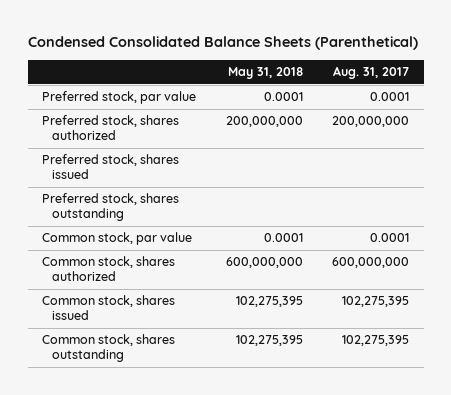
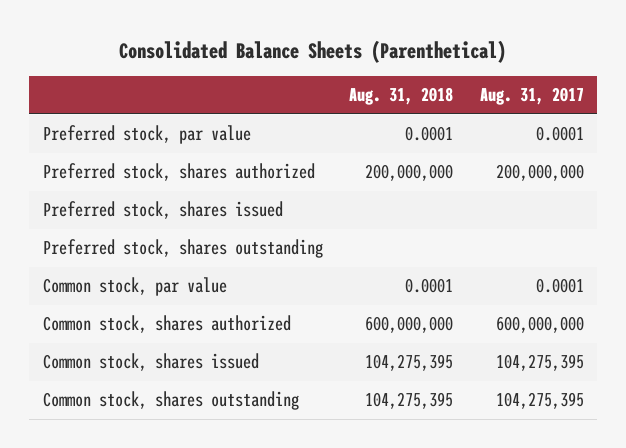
- Condensed Consolidated Balance Sheets (Parenthetical)
+ Consolidated Balance Sheets (Parenthetical)
- | May 31, 2018 | Aug. 31, 2017
+ | Aug. 31, 2018 | Aug. 31, 2017
- Common stock, shares issued | 102,275,395 | 102,275,395
- Common stock, shares outstanding | 102,275,395 | 102,275,395
+ Common stock, shares issued | 104,275,395 | 104,275,395
+ Common stock, shares outstanding | 104,275,395 | 104,275,395

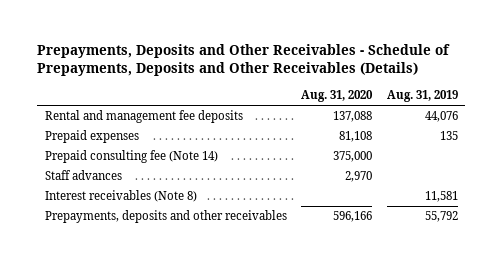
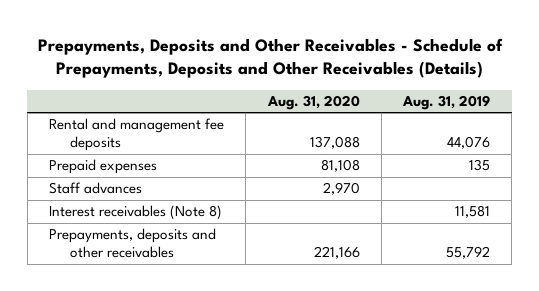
- Prepaid consulting fee (Note 14) | 375,000 |
- Prepayments, deposits and other receivables | 596,166 | 55,792
+ Prepayments, deposits and other receivables | 221,166 | 55,792

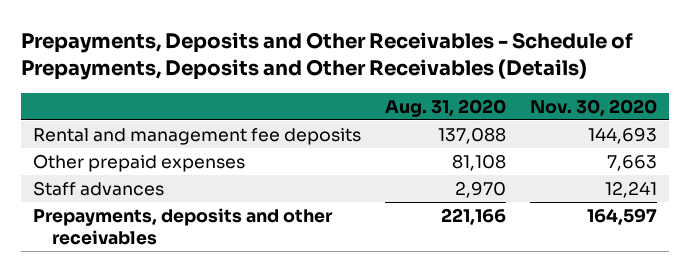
- | Aug. 31, 2020 | Aug. 31, 2019
+ | Aug. 31, 2020 | Nov. 30, 2020
- Prepaid expenses | 81,108 | 135
+ Other prepaid expenses | 81,108 | 7,663
- Interest receivables (Note 8) | | 11,581

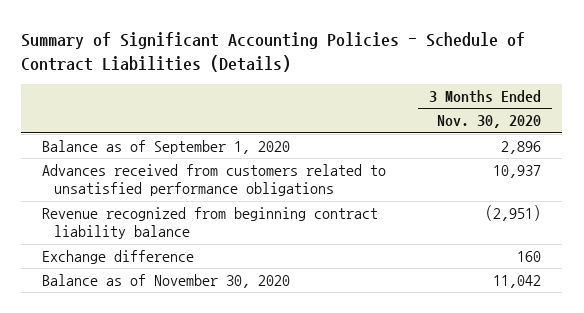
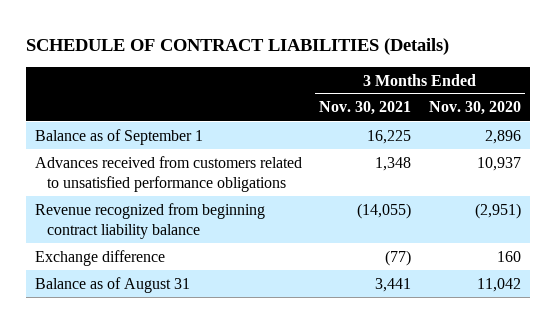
- Summary of Significant Accounting Policies - Schedule of Contract Liabilities (Details)
+ SCHEDULE OF CONTRACT LIABILITIES (Details)
- | 3 Months Ended Nov. 30, 2020
+ | 3 Months Ended Nov. 30, 2021 | 3 Months Ended Nov. 30, 2020
- Balance as of September 1, 2020 | 2,896
+ Balance as of September 1 | 16,225 | 2,896
- Balance as of November 30, 2020 | 11,042
+ Balance as of August 31 | 3,441 | 11,042

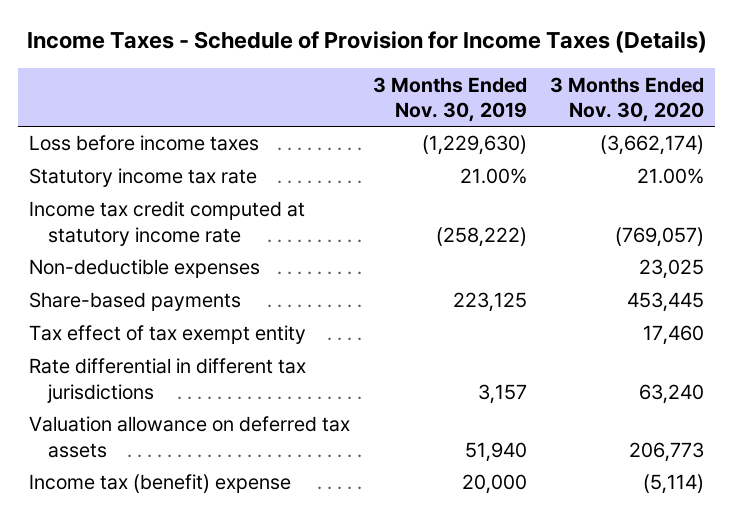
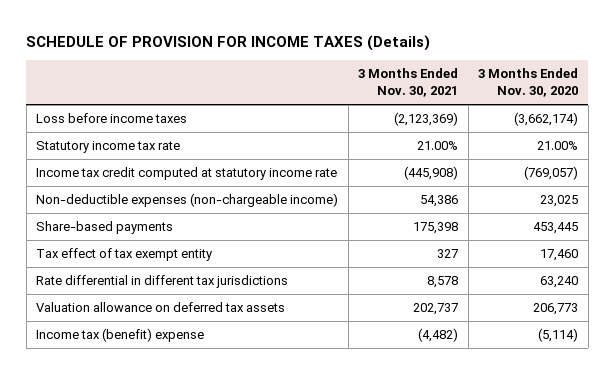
- Income Taxes - Schedule of Provision for Income Taxes (Details)
+ SCHEDULE OF PROVISION FOR INCOME TAXES (Details)
- | 3 Months Ended Nov. 30, 2019 | 3 Months Ended Nov. 30, 2020
+ | 3 Months Ended Nov. 30, 2021 | 3 Months Ended Nov. 30, 2020
- Non-deductible expenses | | 23,025
+ Non-deductible expenses (non-chargeable income) | 54,386 | 23,025

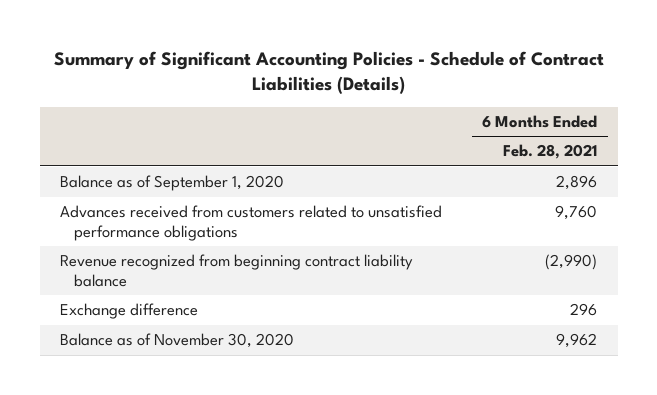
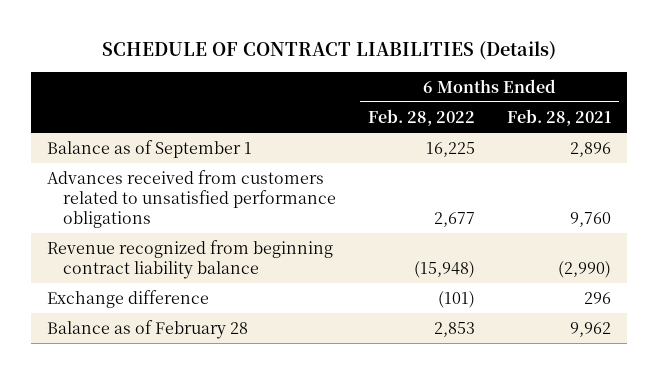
- Summary of Significant Accounting Policies - Schedule of Contract Liabilities (Details)
+ SCHEDULE OF CONTRACT LIABILITIES (Details)
- | 6 Months Ended Feb. 28, 2021
+ | 6 Months Ended Feb. 28, 2022 | 6 Months Ended Feb. 28, 2021
- Balance as of September 1, 2020 | 2,896
+ Balance as of September 1 | 16,225 | 2,896
- Balance as of November 30, 2020 | 9,962
+ Balance as of February 28 | 2,853 | 9,962

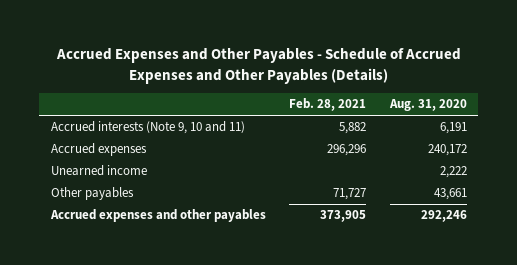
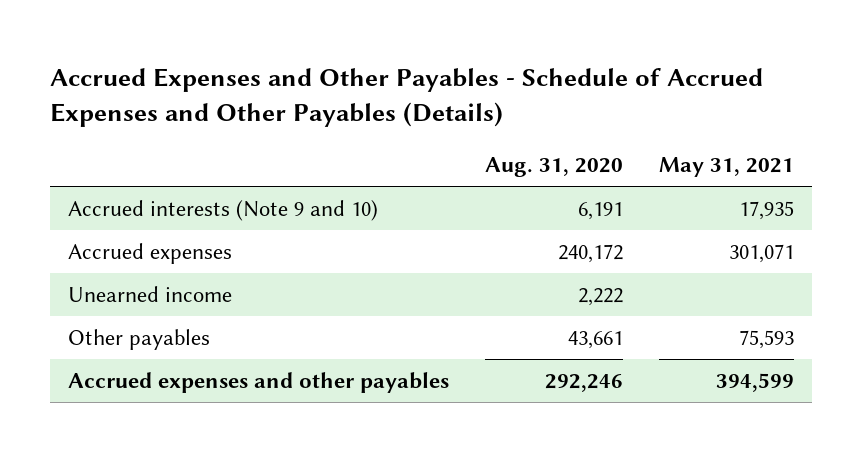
- | Feb. 28, 2021 | Aug. 31, 2020
+ | Aug. 31, 2020 | May 31, 2021
- Accrued interests (Note 9, 10 and 11) | 5,882 | 6,191
+ Accrued interests (Note 9 and 10) | 6,191 | 17,935

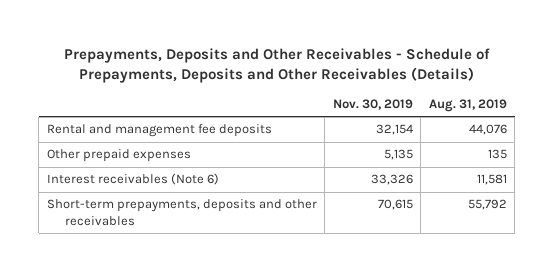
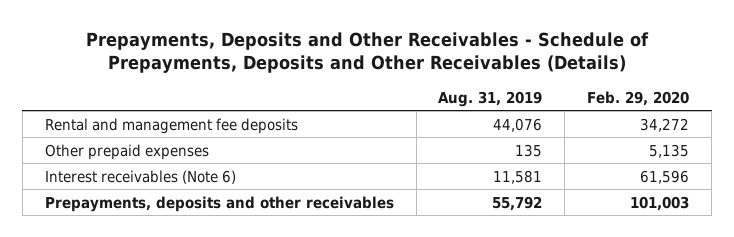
- | Nov. 30, 2019 | Aug. 31, 2019
+ | Aug. 31, 2019 | Feb. 29, 2020
- Short-term prepayments, deposits and other receivables | 70,615 | 55,792
+ Prepayments, deposits and other receivables | 55,792 | 101,003

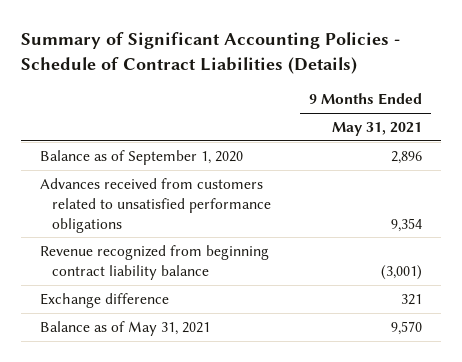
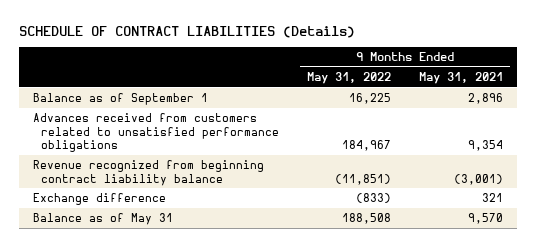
- Summary of Significant Accounting Policies - Schedule of Contract Liabilities (Details)
+ SCHEDULE OF CONTRACT LIABILITIES (Details)
- | 9 Months Ended May 31, 2021
+ | 9 Months Ended May 31, 2022 | 9 Months Ended May 31, 2021
- Balance as of September 1, 2020 | 2,896
+ Balance as of September 1 | 16,225 | 2,896
- Balance as of May 31, 2021 | 9,570
+ Balance as of May 31 | 188,508 | 9,570

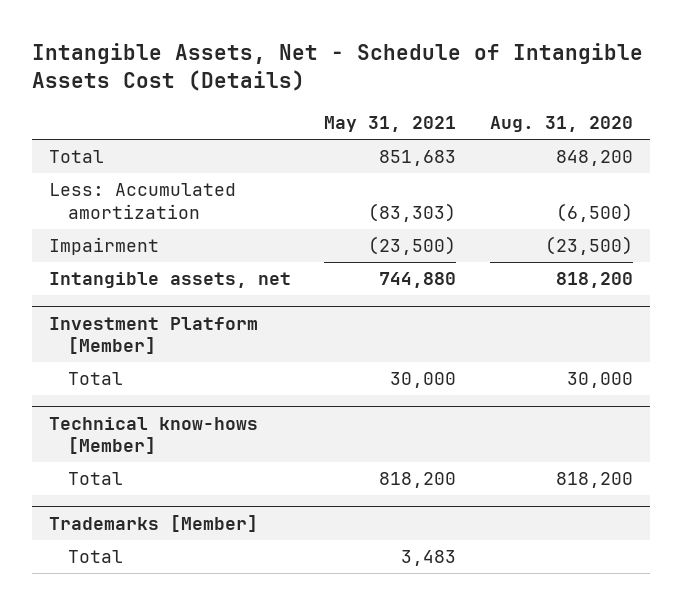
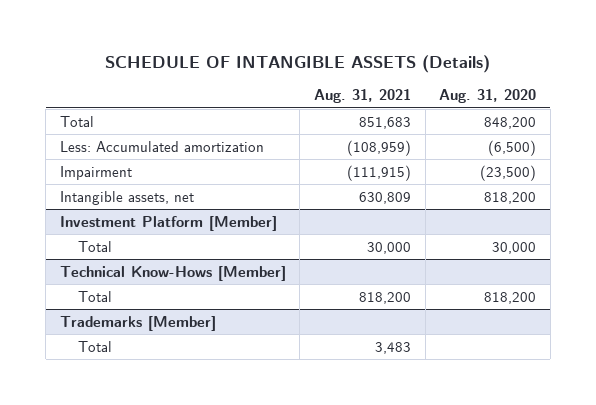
- Intangible Assets, Net - Schedule of Intangible Assets Cost (Details)
+ SCHEDULE OF INTANGIBLE ASSETS (Details)
- | May 31, 2021 | Aug. 31, 2020
+ | Aug. 31, 2021 | Aug. 31, 2020
- Technical know-hows [Member]
+ Technical Know-Hows [Member]

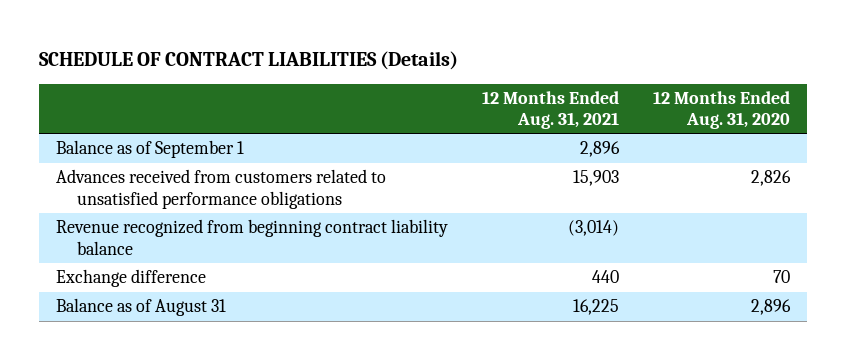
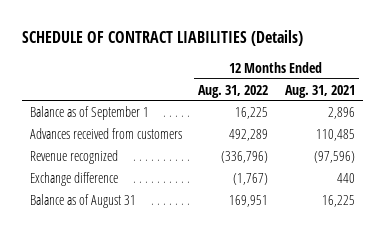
- | 12 Months Ended Aug. 31, 2021 | 12 Months Ended Aug. 31, 2020
+ | 12 Months Ended Aug. 31, 2022 | 12 Months Ended Aug. 31, 2021
- Advances received from customers related to unsatisfied performance obligations | 15,903 | 2,826
- Revenue recognized from beginning contract liability balance | (3,014) |
+ Advances received from customers | 492,289 | 110,485
+ Revenue recognized | (336,796) | (97,596)

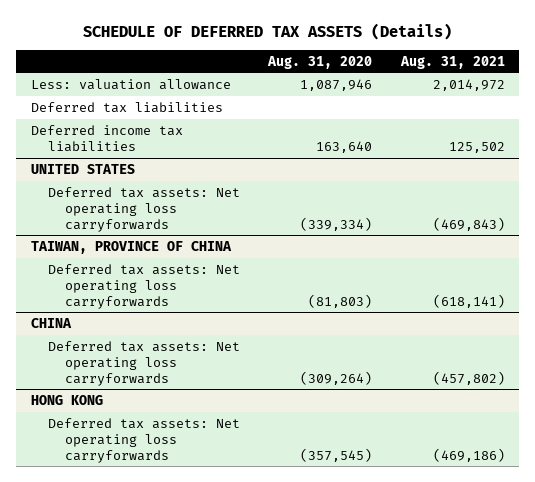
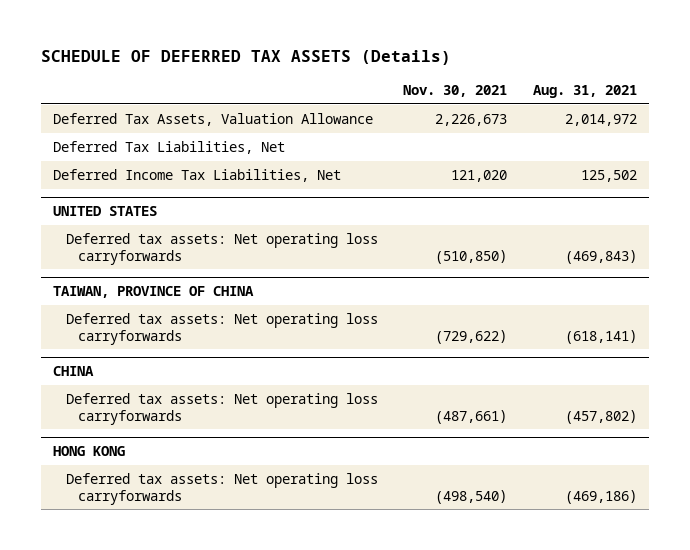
- | Aug. 31, 2020 | Aug. 31, 2021
+ | Nov. 30, 2021 | Aug. 31, 2021
- Less: valuation allowance | 1,087,946 | 2,014,972
- Deferred tax liabilities
- Deferred income tax liabilities | 163,640 | 125,502
+ Deferred Tax Assets, Valuation Allowance | 2,226,673 | 2,014,972
+ Deferred Tax Liabilities, Net
+ Deferred Income Tax Liabilities, Net | 121,020 | 125,502

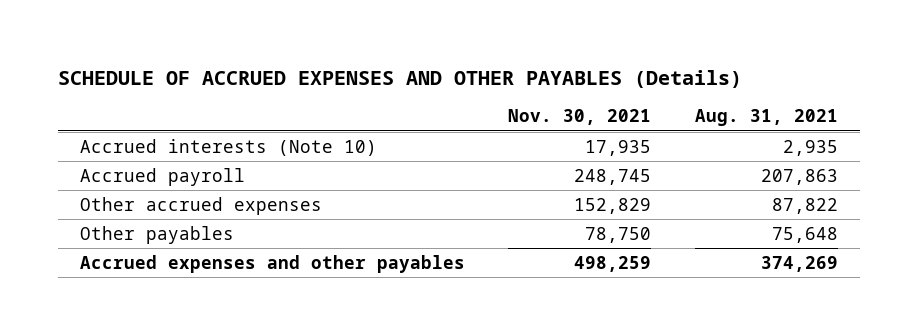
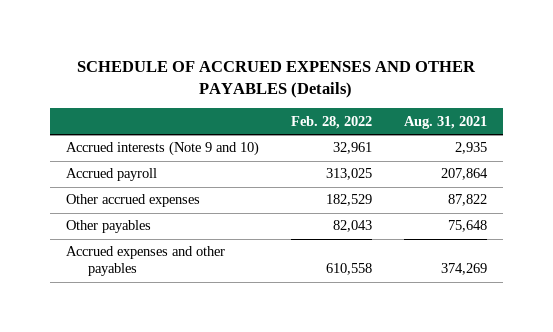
- | Nov. 30, 2021 | Aug. 31, 2021
+ | Feb. 28, 2022 | Aug. 31, 2021
- Accrued interests (Note 10) | 17,935 | 2,935
- Accrued payroll | 248,745 | 207,863
+ Accrued interests (Note 9 and 10) | 32,961 | 2,935
+ Accrued payroll | 313,025 | 207,864

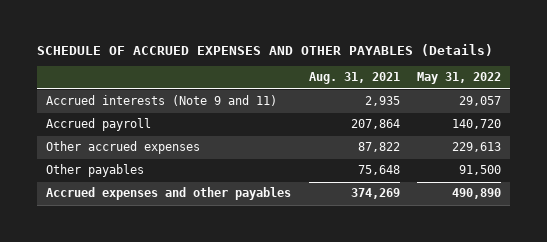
- | Feb. 28, 2022 | Aug. 31, 2021
+ | Aug. 31, 2021 | May 31, 2022
- Accrued interests (Note 9 and 10) | 32,961 | 2,935
+ Accrued interests (Note 9 and 11) | 2,935 | 29,057

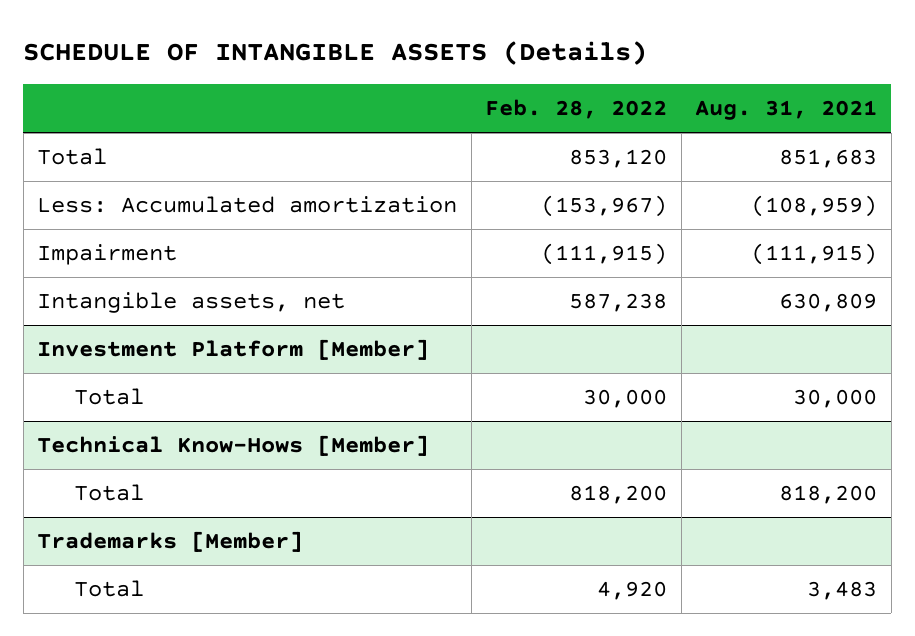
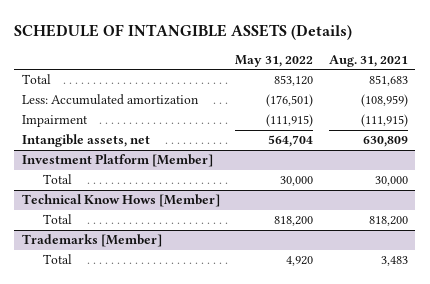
- | Feb. 28, 2022 | Aug. 31, 2021
+ | May 31, 2022 | Aug. 31, 2021
- Technical Know-Hows [Member]
+ Technical Know Hows [Member]

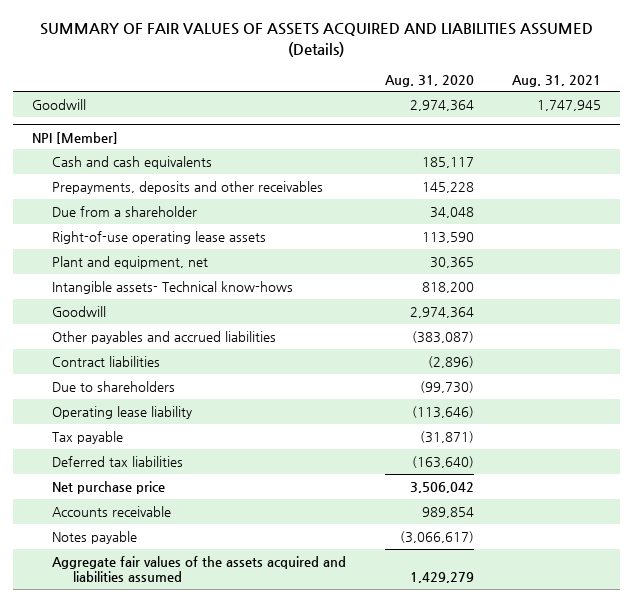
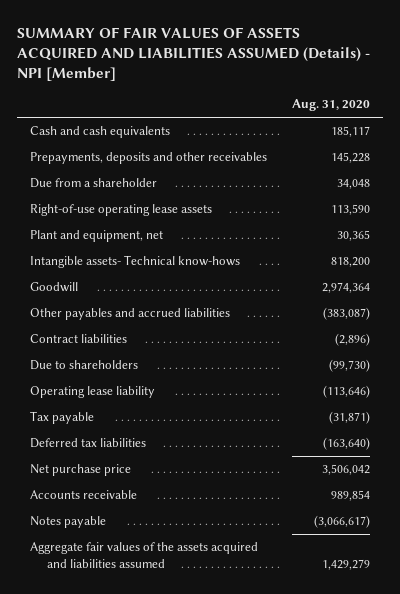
- SUMMARY OF FAIR VALUES OF ASSETS ACQUIRED AND LIABILITIES ASSUMED (Details)
+ SUMMARY OF FAIR VALUES OF ASSETS ACQUIRED AND LIABILITIES ASSUMED (Details) - NPI [Member]
- | Aug. 31, 2020 | Aug. 31, 2021
+ | Aug. 31, 2020
- Goodwill | 2,974,364 | 1,747,945
- NPI [Member]

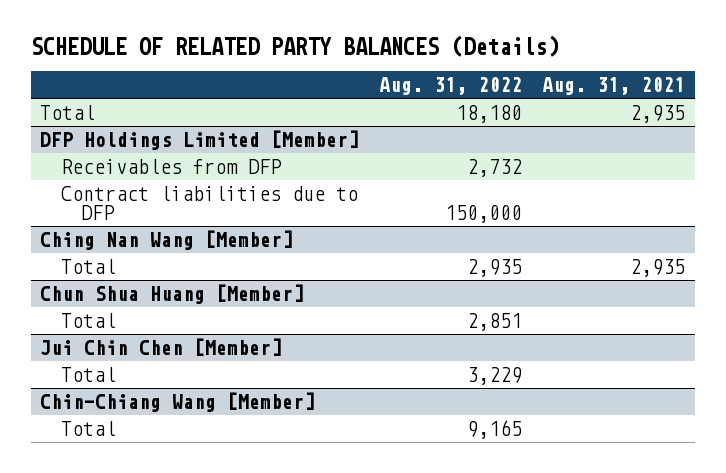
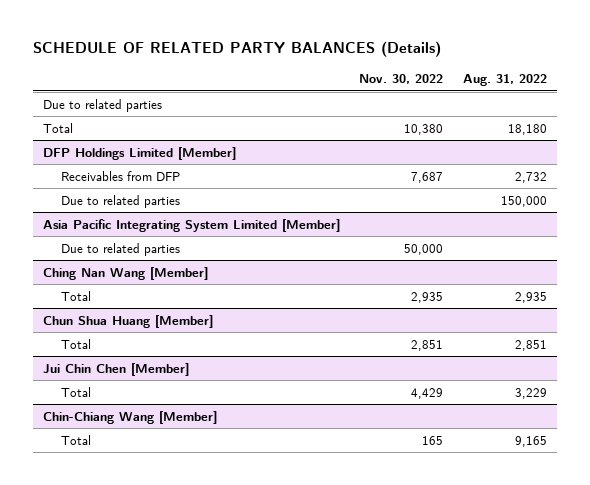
- | Aug. 31, 2022 | Aug. 31, 2021
+ | Nov. 30, 2022 | Aug. 31, 2022
+ Due to related parties
@ DFP Holdings Limited [Member]
- Contract liabilities due to DFP | 150,000 |
+ Due to related parties | | 150,000
+ Asia Pacific Integrating System Limited [Member]
+ Due to related parties | 50,000 |

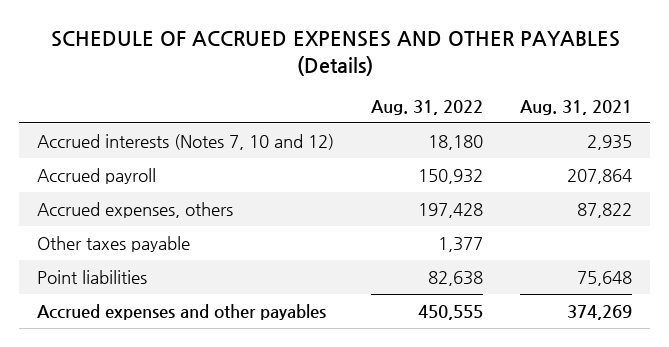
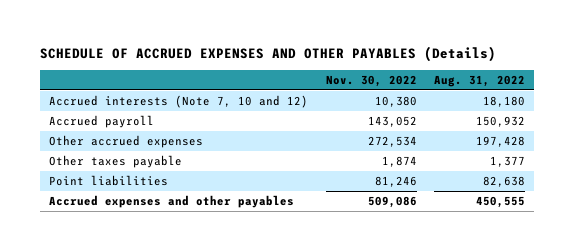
- | Aug. 31, 2022 | Aug. 31, 2021
+ | Nov. 30, 2022 | Aug. 31, 2022
- Accrued interests (Notes 7, 10 and 12) | 18,180 | 2,935
+ Accrued interests (Note 7, 10 and 12) | 10,380 | 18,180
- Accrued expenses, others | 197,428 | 87,822
+ Other accrued expenses | 272,534 | 197,428

